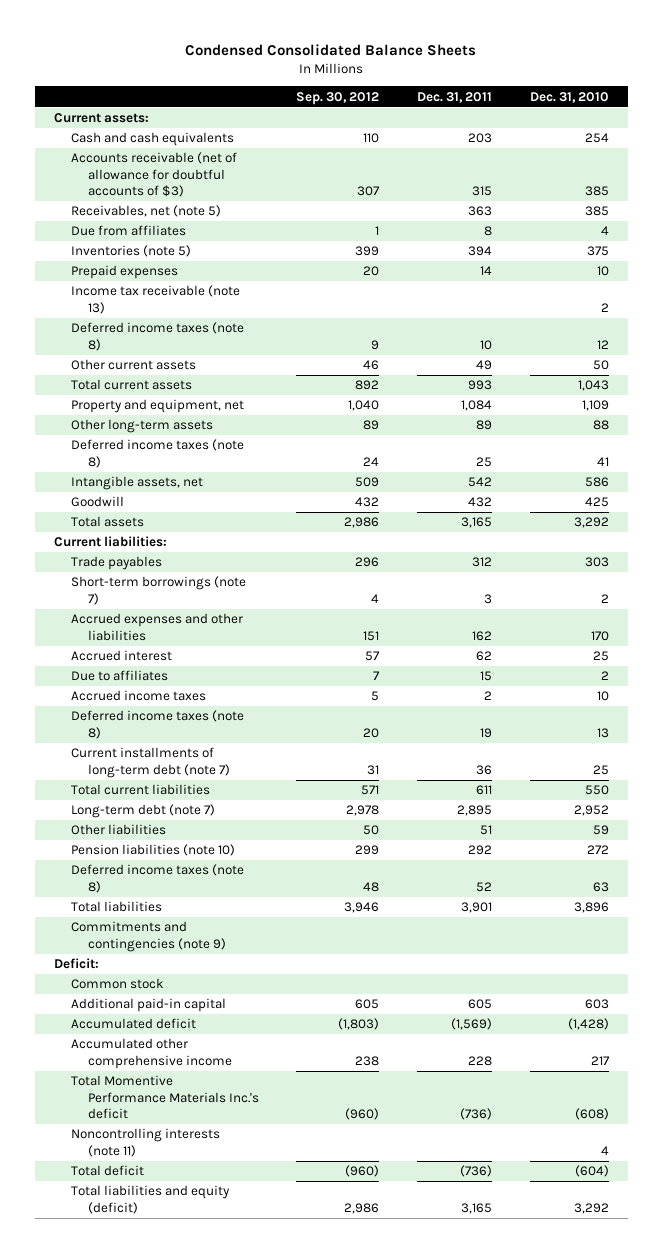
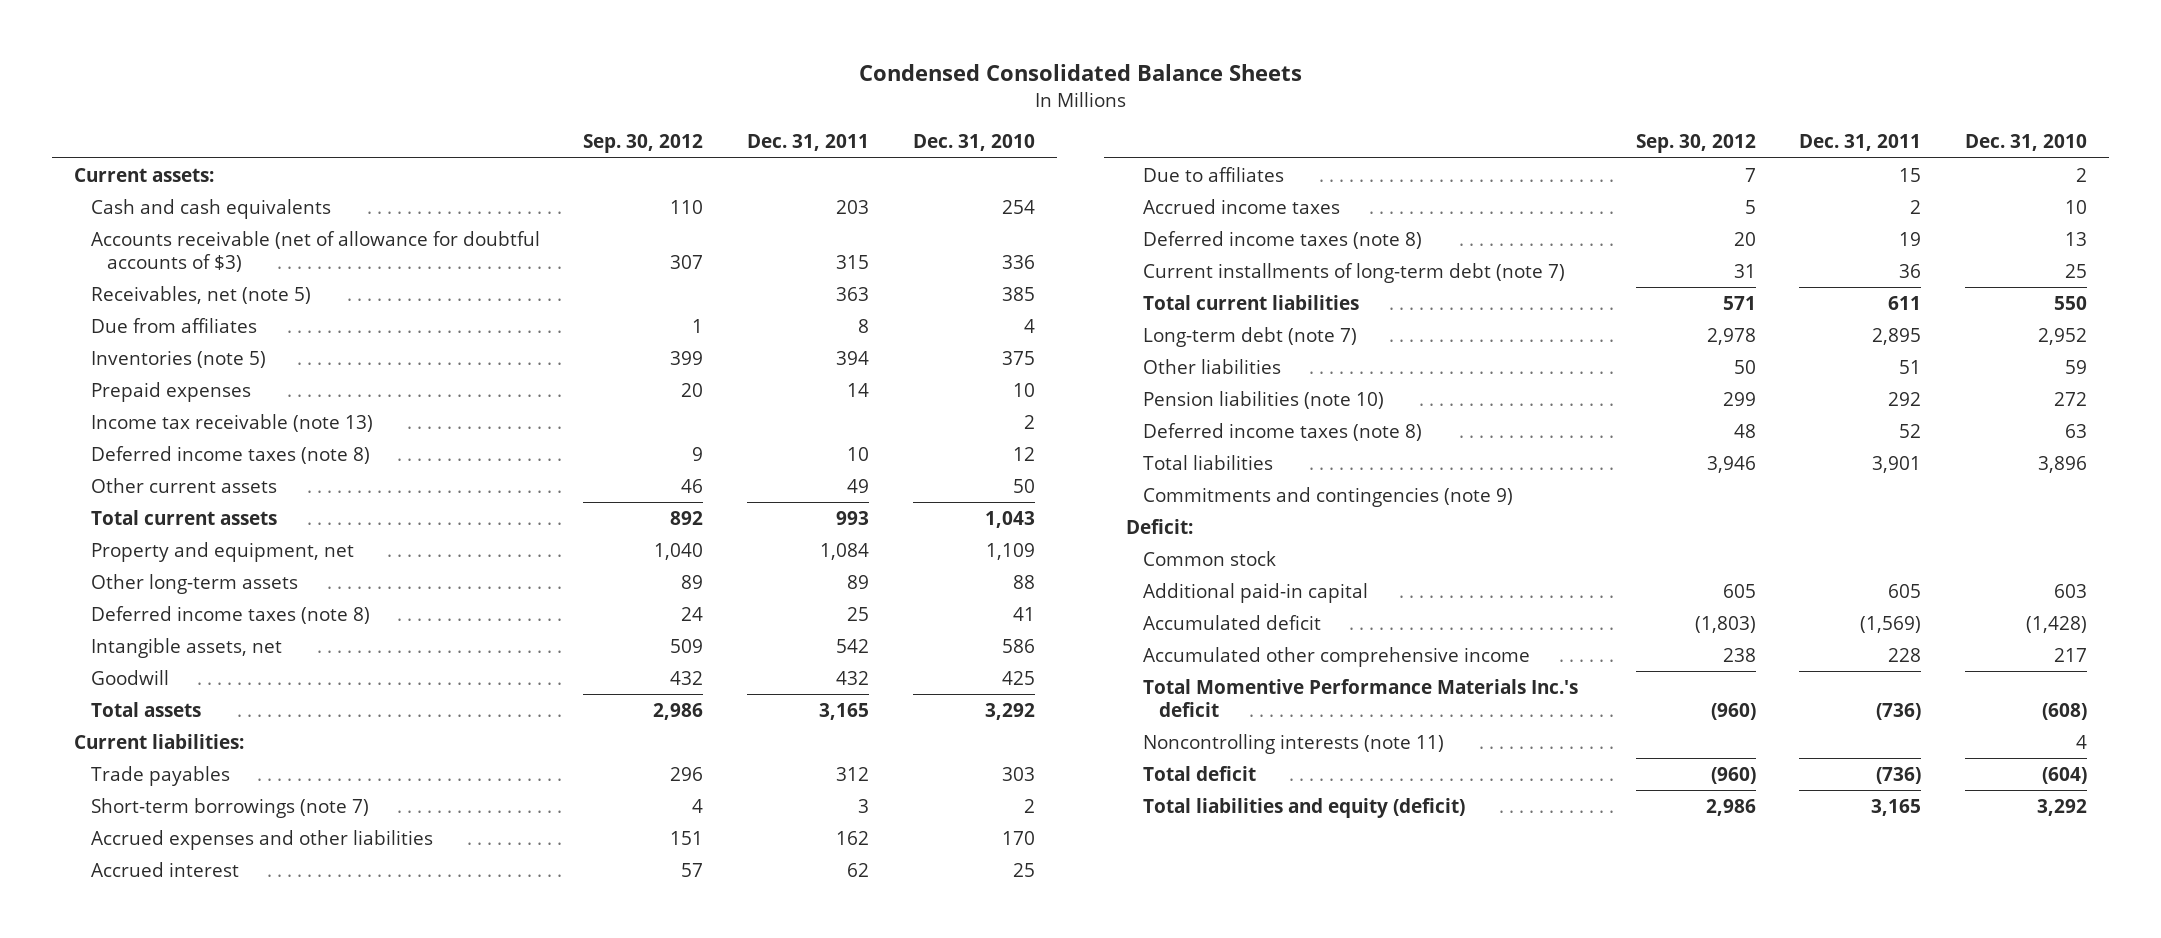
- Accounts receivable (net of allowance for doubtful accounts of $3) | 307 | 315 | 385
+ Accounts receivable (net of allowance for doubtful accounts of $3) | 307 | 315 | 336

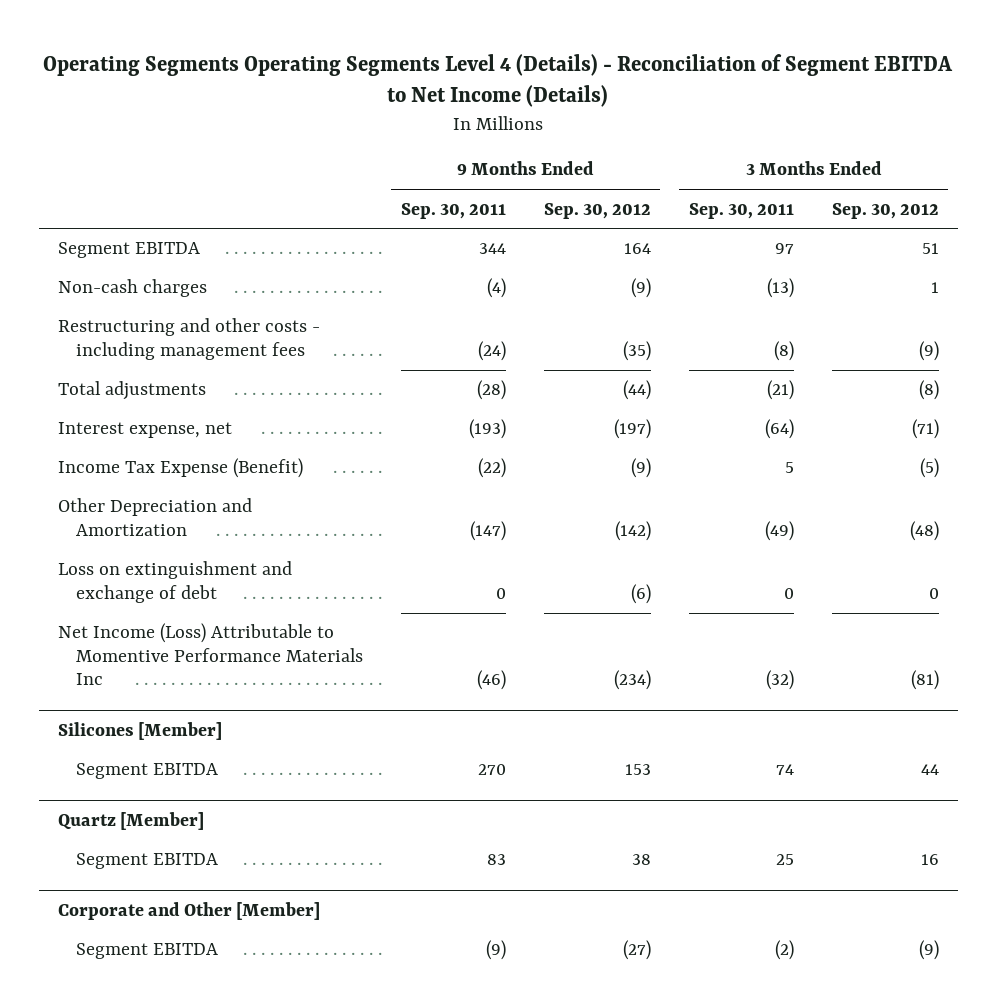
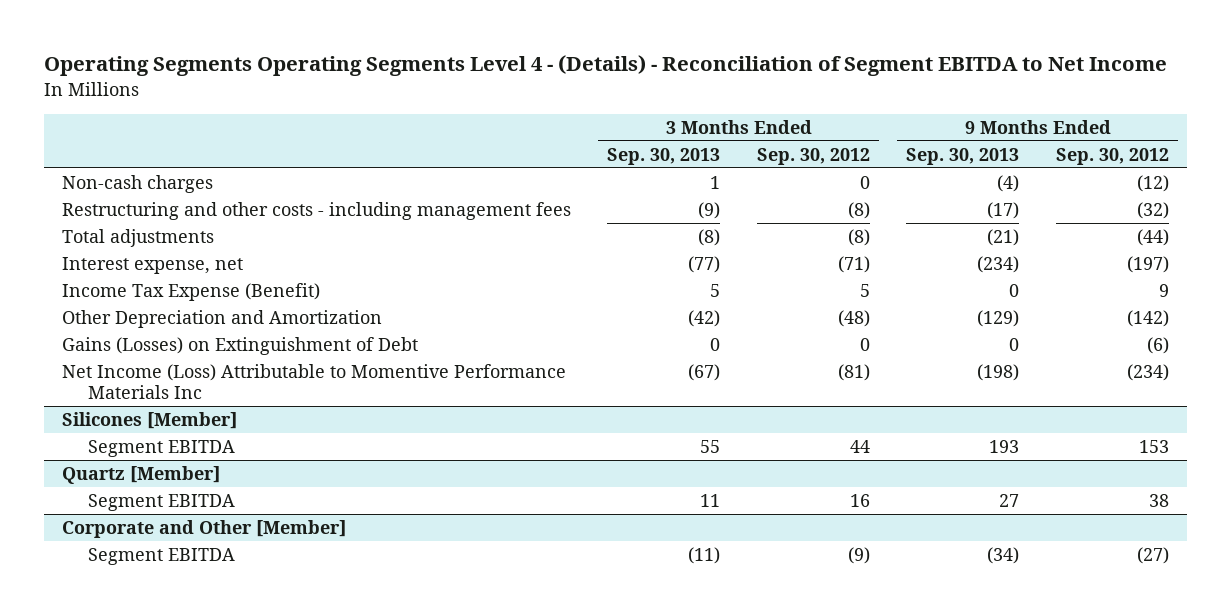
- Operating Segments Operating Segments Level 4 (Details) - Reconciliation of Segment EBITDA to Net Income (Details)
+ Operating Segments Operating Segments Level 4 - (Details) - Reconciliation of Segment EBITDA to Net Income
- | 9 Months Ended Sep. 30, 2011 | 9 Months Ended Sep. 30, 2012 | 3 Months Ended Sep. 30, 2011 | 3 Months Ended Sep. 30, 2012
+ | 3 Months Ended Sep. 30, 2013 | 3 Months Ended Sep. 30, 2012 | 9 Months Ended Sep. 30, 2013 | 9 Months Ended Sep. 30, 2012
- Segment EBITDA | 344 | 164 | 97 | 51
- Non-cash charges | (4) | (9) | (13) | 1
- Restructuring and other costs - including management fees | (24) | (35) | (8) | (9)
+ Non-cash charges | 1 | 0 | (4) | (12)
+ Restructuring and other costs - including management fees | (9) | (8) | (17) | (32)
- Income Tax Expense (Benefit) | (22) | (9) | 5 | (5)
+ Income Tax Expense (Benefit) | 5 | 5 | 0 | 9
- Loss on extinguishment and exchange of debt | 0 | (6) | 0 | 0
+ Gains (Losses) on Extinguishment of Debt | 0 | 0 | 0 | (6)

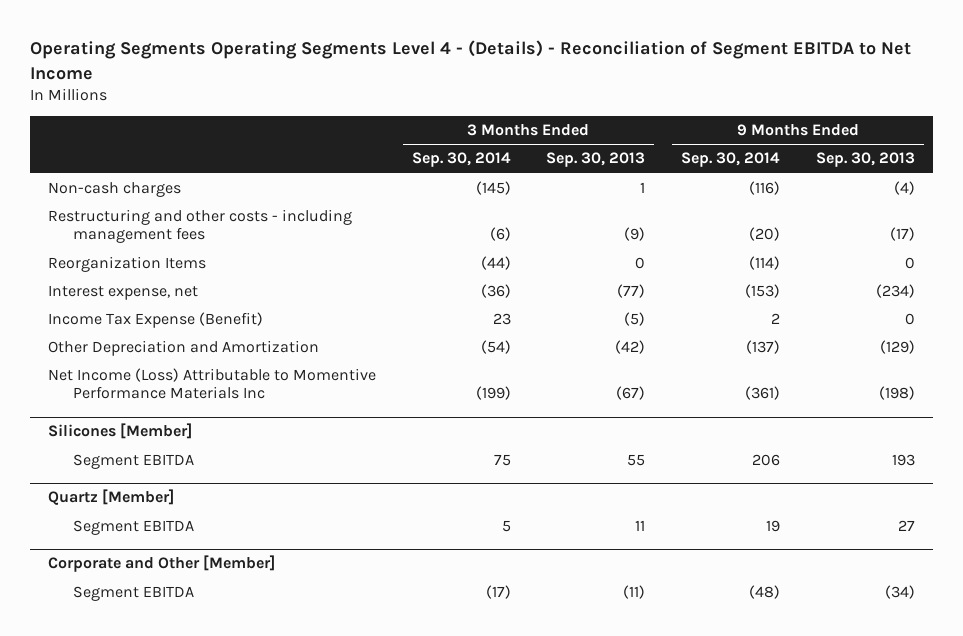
- | 3 Months Ended Sep. 30, 2013 | 3 Months Ended Sep. 30, 2012 | 9 Months Ended Sep. 30, 2013 | 9 Months Ended Sep. 30, 2012
+ | 3 Months Ended Sep. 30, 2014 | 3 Months Ended Sep. 30, 2013 | 9 Months Ended Sep. 30, 2014 | 9 Months Ended Sep. 30, 2013
- Total adjustments | (8) | (8) | (21) | (44)
+ Reorganization Items | (44) | 0 | (114) | 0
- Income Tax Expense (Benefit) | 5 | 5 | 0 | 9
+ Income Tax Expense (Benefit) | 23 | (5) | 2 | 0
- Gains (Losses) on Extinguishment of Debt | 0 | 0 | 0 | (6)

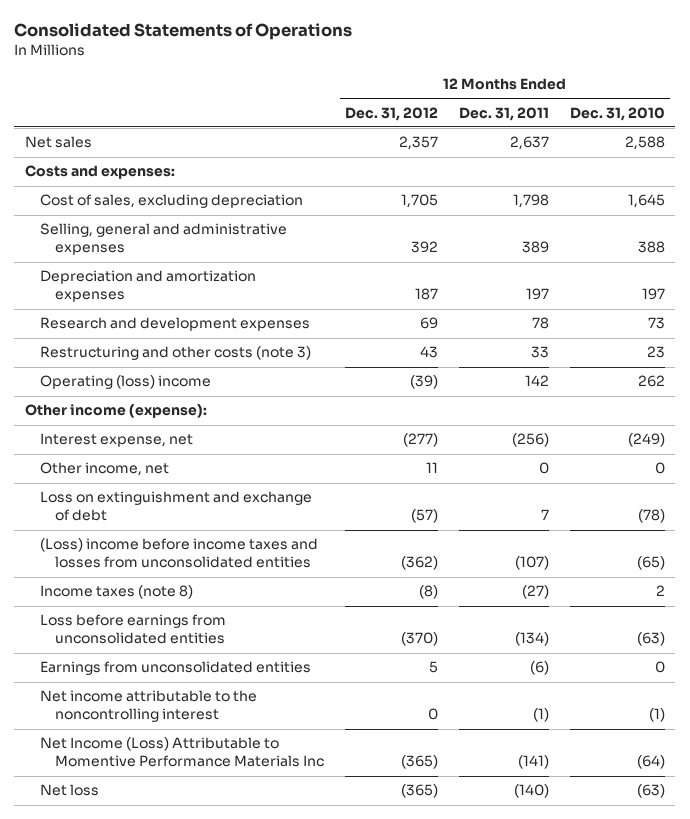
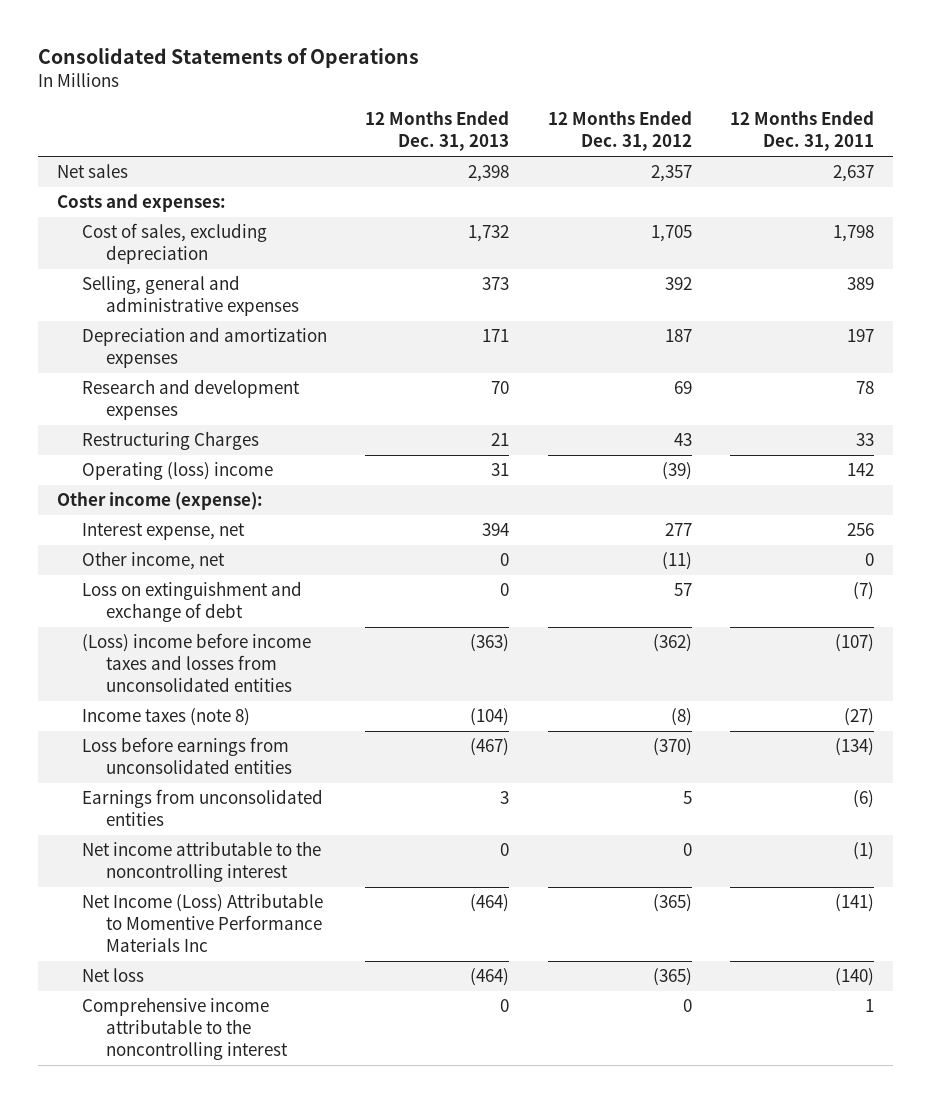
- | 12 Months Ended Dec. 31, 2012 | 12 Months Ended Dec. 31, 2011 | 12 Months Ended Dec. 31, 2010
+ | 12 Months Ended Dec. 31, 2013 | 12 Months Ended Dec. 31, 2012 | 12 Months Ended Dec. 31, 2011
- Restructuring and other costs (note 3) | 43 | 33 | 23
+ Restructuring Charges | 21 | 43 | 33
- Interest expense, net | (277) | (256) | (249)
- Other income, net | 11 | 0 | 0
- Loss on extinguishment and exchange of debt | (57) | 7 | (78)
+ Interest expense, net | 394 | 277 | 256
+ Other income, net | 0 | (11) | 0
+ Loss on extinguishment and exchange of debt | 0 | 57 | (7)
+ Comprehensive income attributable to the noncontrolling interest | 0 | 0 | 1

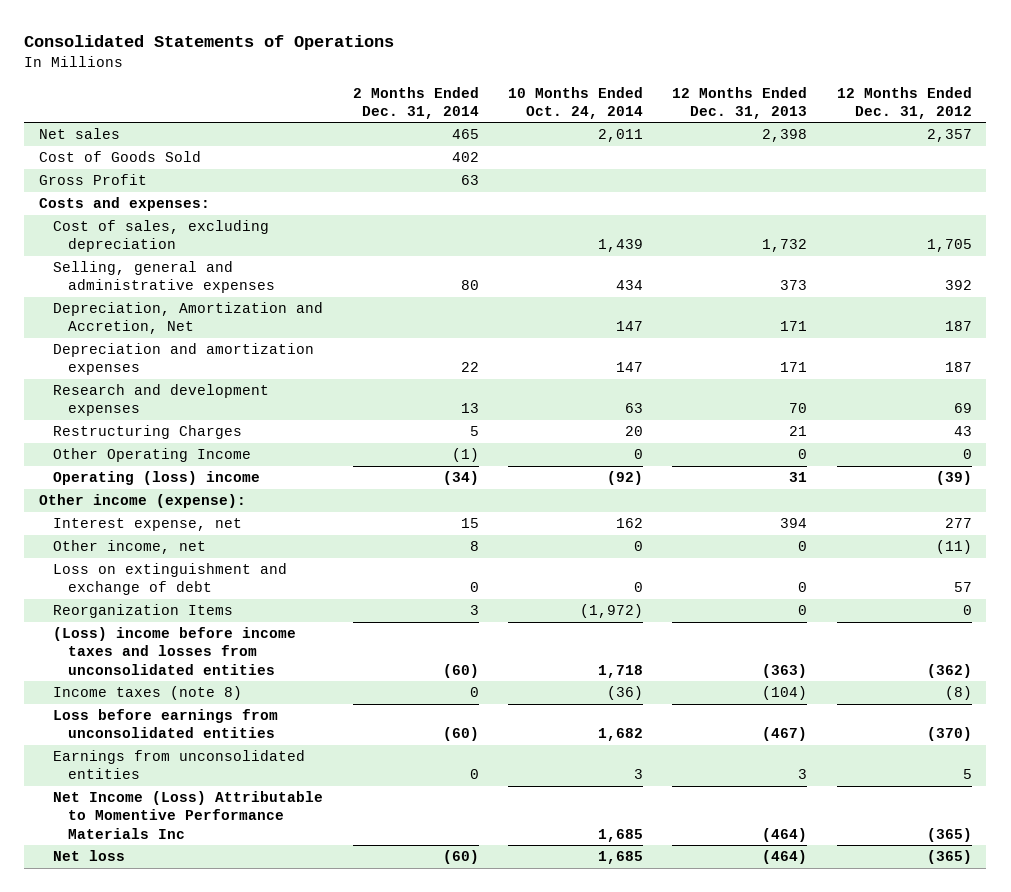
- | 12 Months Ended Dec. 31, 2013 | 12 Months Ended Dec. 31, 2012 | 12 Months Ended Dec. 31, 2011
+ | 2 Months Ended Dec. 31, 2014 | 10 Months Ended Oct. 24, 2014 | 12 Months Ended Dec. 31, 2013 | 12 Months Ended Dec. 31, 2012
+ Cost of Goods Sold | 402 | | |
+ Gross Profit | 63 | | |
+ Depreciation, Amortization and Accretion, Net | | 147 | 171 | 187
+ Other Operating Income | (1) | 0 | 0 | 0
+ Reorganization Items | 3 | (1,972) | 0 | 0
- Net income attributable to the noncontrolling interest | 0 | 0 | (1)
- Comprehensive income attributable to the noncontrolling interest | 0 | 0 | 1

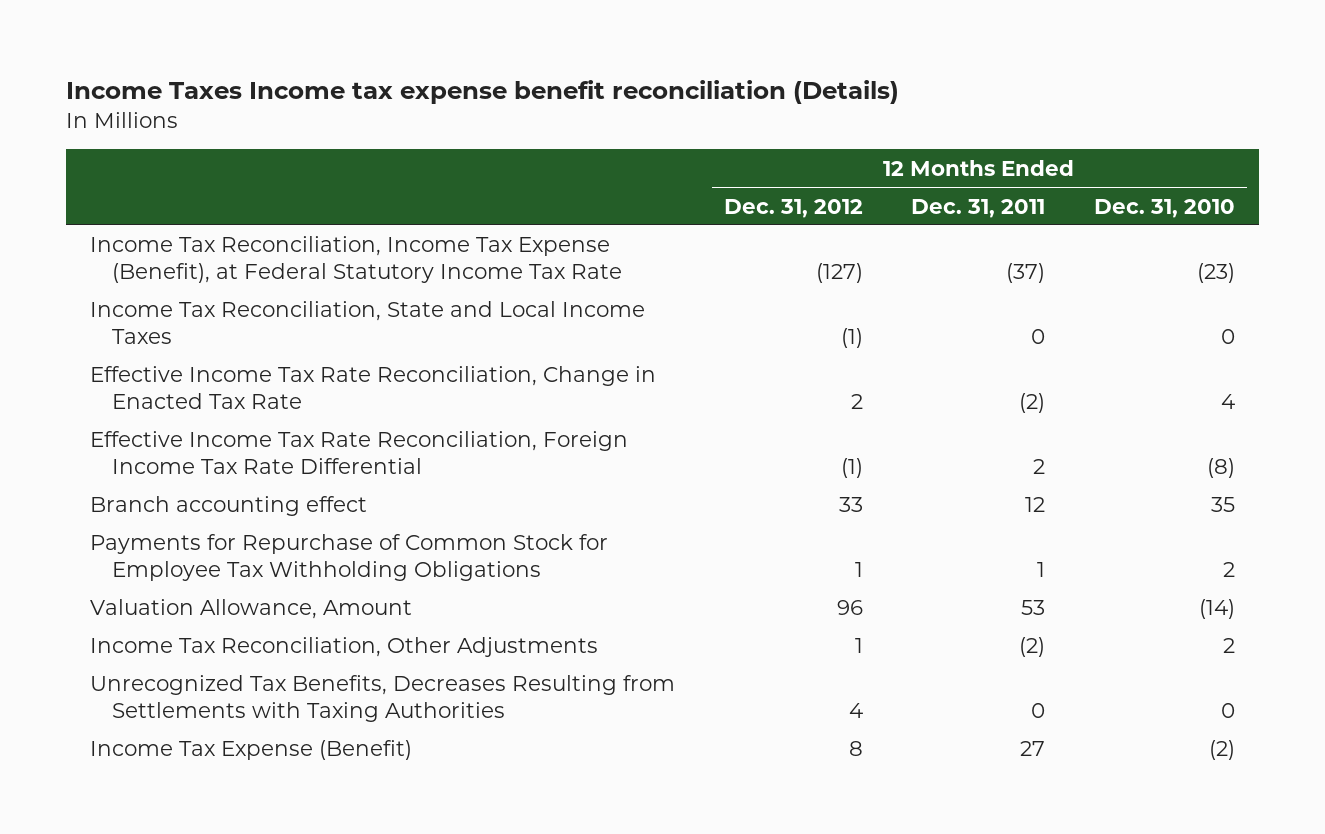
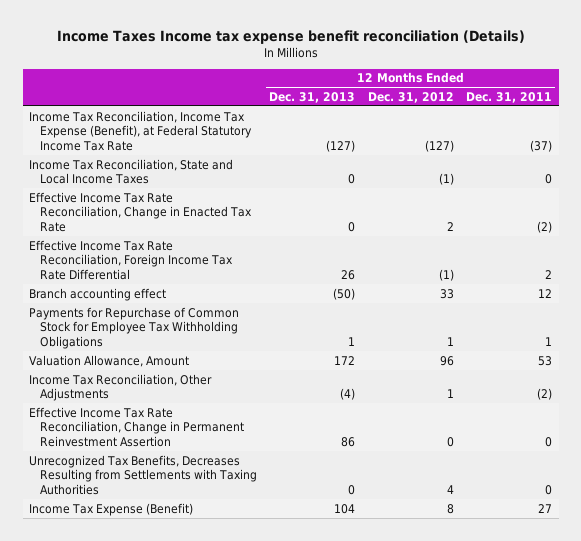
- | 12 Months Ended Dec. 31, 2012 | 12 Months Ended Dec. 31, 2011 | 12 Months Ended Dec. 31, 2010
+ | 12 Months Ended Dec. 31, 2013 | 12 Months Ended Dec. 31, 2012 | 12 Months Ended Dec. 31, 2011
+ Effective Income Tax Rate Reconciliation, Change in Permanent Reinvestment Assertion | 86 | 0 | 0

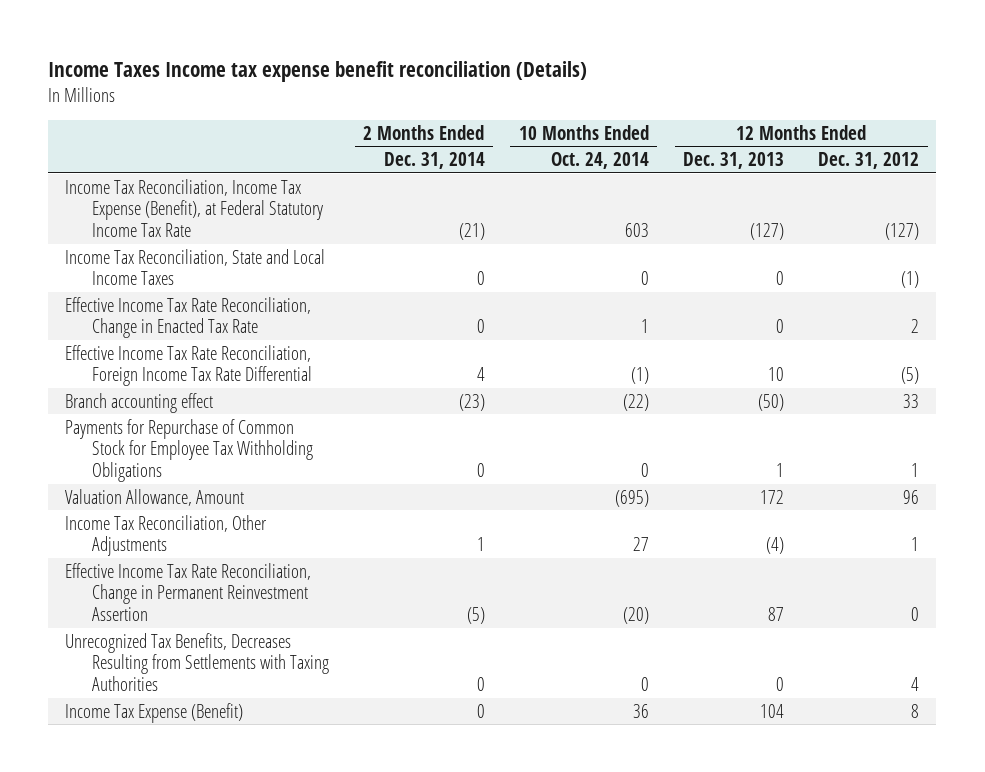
- | 12 Months Ended Dec. 31, 2013 | 12 Months Ended Dec. 31, 2012 | 12 Months Ended Dec. 31, 2011
+ | 2 Months Ended Dec. 31, 2014 | 10 Months Ended Oct. 24, 2014 | 12 Months Ended Dec. 31, 2013 | 12 Months Ended Dec. 31, 2012
- Effective Income Tax Rate Reconciliation, Foreign Income Tax Rate Differential | 26 | (1) | 2
+ Effective Income Tax Rate Reconciliation, Foreign Income Tax Rate Differential | 4 | (1) | 10 | (5)
- Effective Income Tax Rate Reconciliation, Change in Permanent Reinvestment Assertion | 86 | 0 | 0
+ Effective Income Tax Rate Reconciliation, Change in Permanent Reinvestment Assertion | (5) | (20) | 87 | 0

